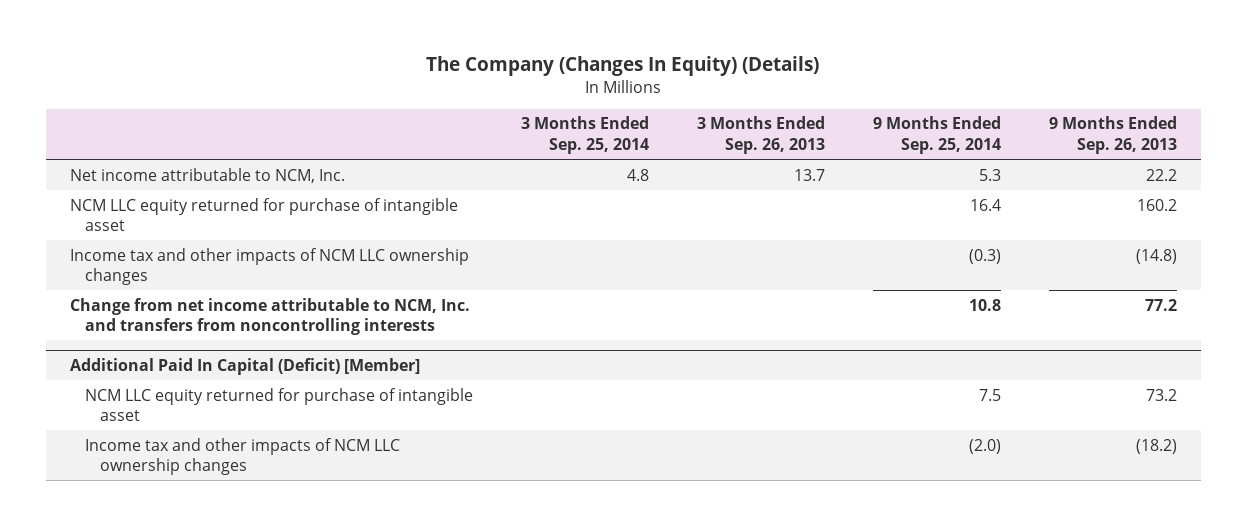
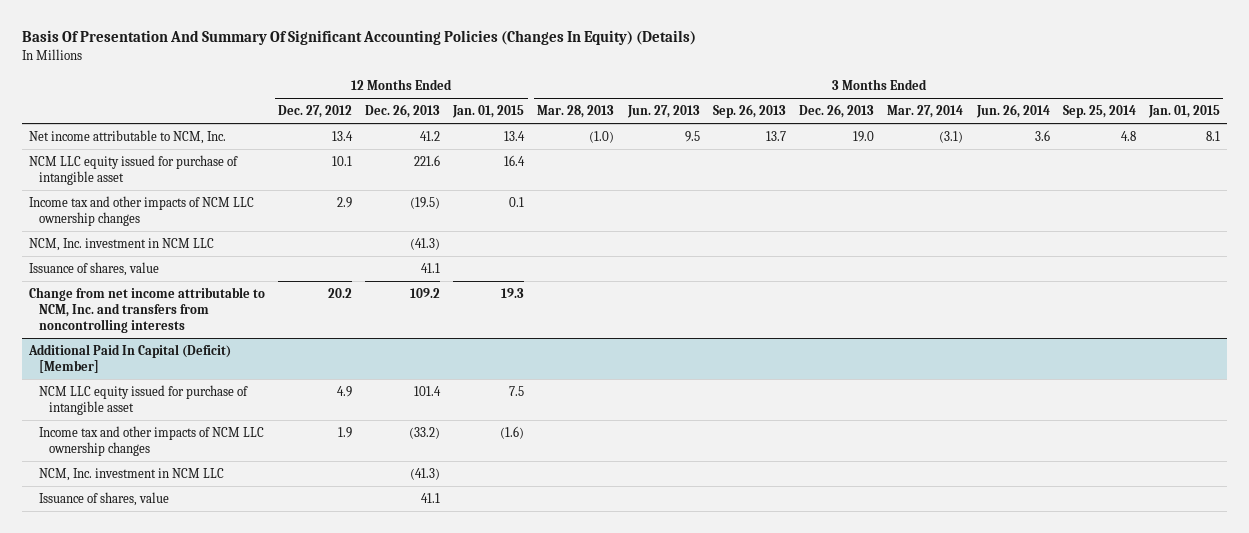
- The Company (Changes In Equity) (Details)
+ Basis Of Presentation And Summary Of Significant Accounting Policies (Changes In Equity) (Details)
- | 3 Months Ended Sep. 25, 2014 | 3 Months Ended Sep. 26, 2013 | 9 Months Ended Sep. 25, 2014 | 9 Months Ended Sep. 26, 2013
+ | 12 Months Ended Dec. 27, 2012 | 12 Months Ended Dec. 26, 2013 | 12 Months Ended Jan. 01, 2015 | 3 Months Ended Mar. 28, 2013 | 3 Months Ended Jun. 27, 2013 | 3 Months Ended Sep. 26, 2013 | 3 Months Ended Dec. 26, 2013 | 3 Months Ended Mar. 27, 2014 | 3 Months Ended Jun. 26, 2014 | 3 Months Ended Sep. 25, 2014 | 3 Months Ended Jan. 01, 2015
- NCM LLC equity returned for purchase of intangible asset | | | 16.4 | 160.2
+ NCM LLC equity issued for purchase of intangible asset | 10.1 | 221.6 | 16.4 | | | | | | | |
+ NCM, Inc. investment in NCM LLC | | (41.3) | | | | | | | | |
+ Issuance of shares, value | | 41.1 | | | | | | | | |
@ Additional Paid In Capital (Deficit) [Member]
- NCM LLC equity returned for purchase of intangible asset | | | 7.5 | 73.2
+ NCM LLC equity issued for purchase of intangible asset | 4.9 | 101.4 | 7.5 | | | | | | | |
+ NCM, Inc. investment in NCM LLC | | (41.3) | | | | | | | | |
+ Issuance of shares, value | | 41.1 | | | | | | | | |

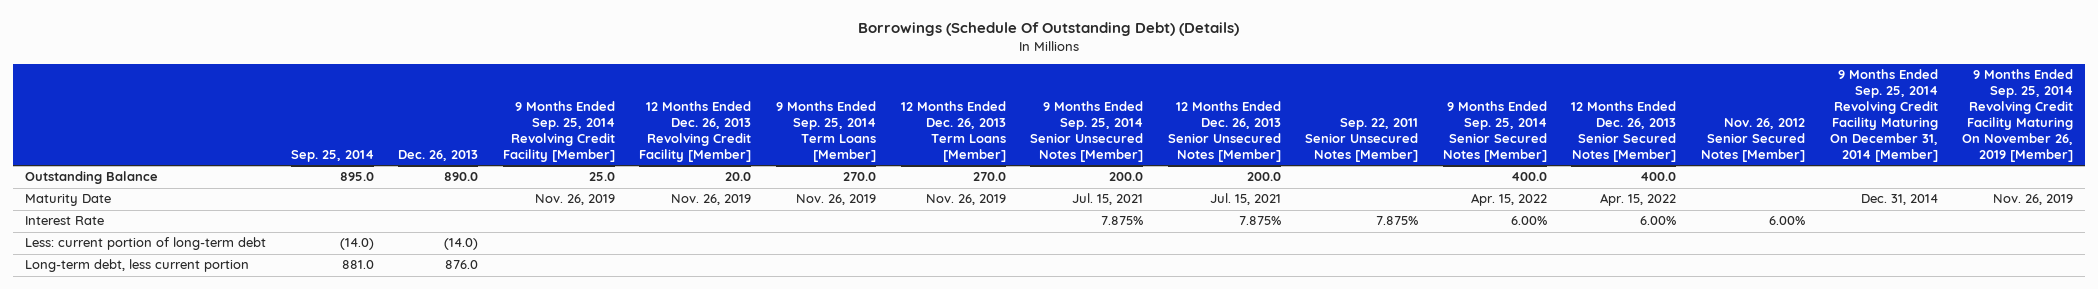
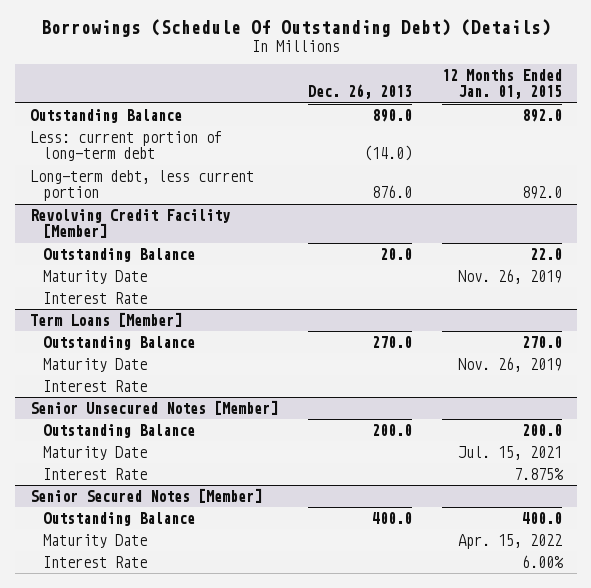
- | Sep. 25, 2014 | Dec. 26, 2013 | 9 Months Ended Sep. 25, 2014 Revolving Credit Facility [Member] | 12 Months Ended Dec. 26, 2013 Revolving Credit Facility [Member] | 9 Months Ended Sep. 25, 2014 Term Loans [Member] | 12 Months Ended Dec. 26, 2013 Term Loans [Member] | 9 Months Ended Sep. 25, 2014 Senior Unsecured Notes [Member] | 12 Months Ended Dec. 26, 2013 Senior Unsecured Notes [Member] | Sep. 22, 2011 Senior Unsecured Notes [Member] | 9 Months Ended Sep. 25, 2014 Senior Secured Notes [Member] | 12 Months Ended Dec. 26, 2013 Senior Secured Notes [Member] | Nov. 26, 2012 Senior Secured Notes [Member] | 9 Months Ended Sep. 25, 2014 Revolving Credit Facility Maturing On December 31, 2014 [Member] | 9 Months Ended Sep. 25, 2014 Revolving Credit Facility Maturing On November 26, 2019 [Member]
+ | Dec. 26, 2013 | 12 Months Ended Jan. 01, 2015
- Maturity Date | | | Nov. 26, 2019 | Nov. 26, 2019 | Nov. 26, 2019 | Nov. 26, 2019 | Jul. 15, 2021 | Jul. 15, 2021 | | Apr. 15, 2022 | Apr. 15, 2022 | | Dec. 31, 2014 | Nov. 26, 2019
- Interest Rate | | | | | | | 7.875% | 7.875% | 7.875% | 6.00% | 6.00% | 6.00% | |
+ Revolving Credit Facility [Member]
+ Outstanding Balance | 20.0 | 22.0
+ Maturity Date | | Nov. 26, 2019
+ Interest Rate
+ Term Loans [Member]
+ Outstanding Balance | 270.0 | 270.0
+ Maturity Date | | Nov. 26, 2019
+ Interest Rate
+ Senior Unsecured Notes [Member]
+ Outstanding Balance | 200.0 | 200.0
+ Maturity Date | | Jul. 15, 2021
+ Interest Rate | | 7.875%
+ Senior Secured Notes [Member]
+ Outstanding Balance | 400.0 | 400.0
+ Maturity Date | | Apr. 15, 2022
+ Interest Rate | | 6.00%

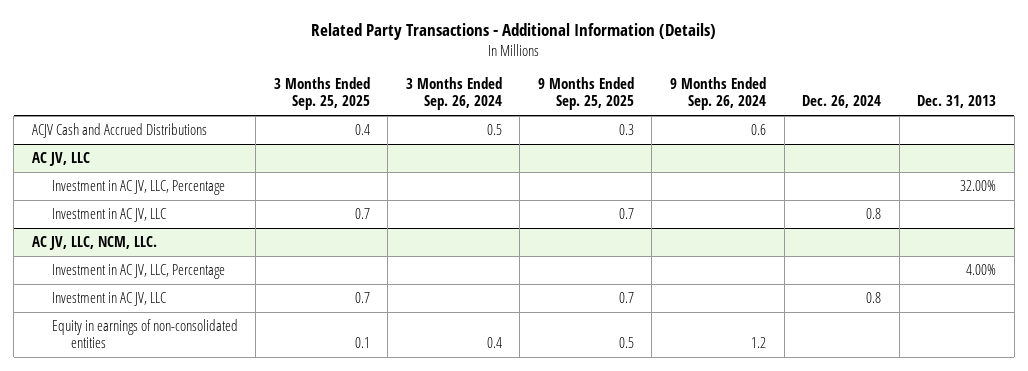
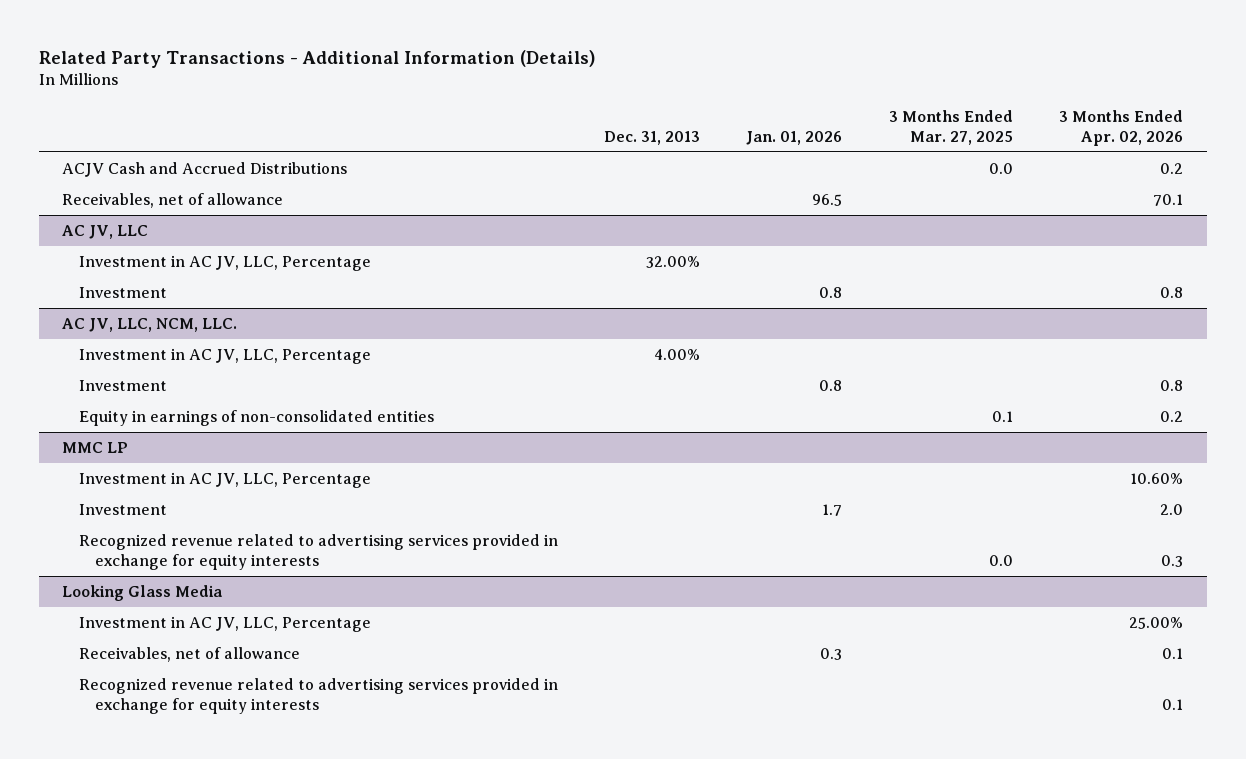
- | 3 Months Ended Sep. 25, 2025 | 3 Months Ended Sep. 26, 2024 | 9 Months Ended Sep. 25, 2025 | 9 Months Ended Sep. 26, 2024 | Dec. 26, 2024 | Dec. 31, 2013
+ | Dec. 31, 2013 | Jan. 01, 2026 | 3 Months Ended Mar. 27, 2025 | 3 Months Ended Apr. 02, 2026
+ Receivables, net of allowance | | 96.5 | | 70.1
@ AC JV, LLC
- Investment in AC JV, LLC | 0.7 | | 0.7 | | 0.8 |
+ Investment | | 0.8 | | 0.8
@ AC JV, LLC, NCM, LLC.
- Investment in AC JV, LLC | 0.7 | | 0.7 | | 0.8 |
+ Investment | | 0.8 | | 0.8
+ MMC LP
+ Investment in AC JV, LLC, Percentage | | | | 10.60%
+ Investment | | 1.7 | | 2.0
+ Recognized revenue related to advertising services provided in exchange for equity interests | | | 0.0 | 0.3
+ Looking Glass Media
+ Investment in AC JV, LLC, Percentage | | | | 25.00%
+ Receivables, net of allowance | | 0.3 | | 0.1
+ Recognized revenue related to advertising services provided in exchange for equity interests | | | | 0.1

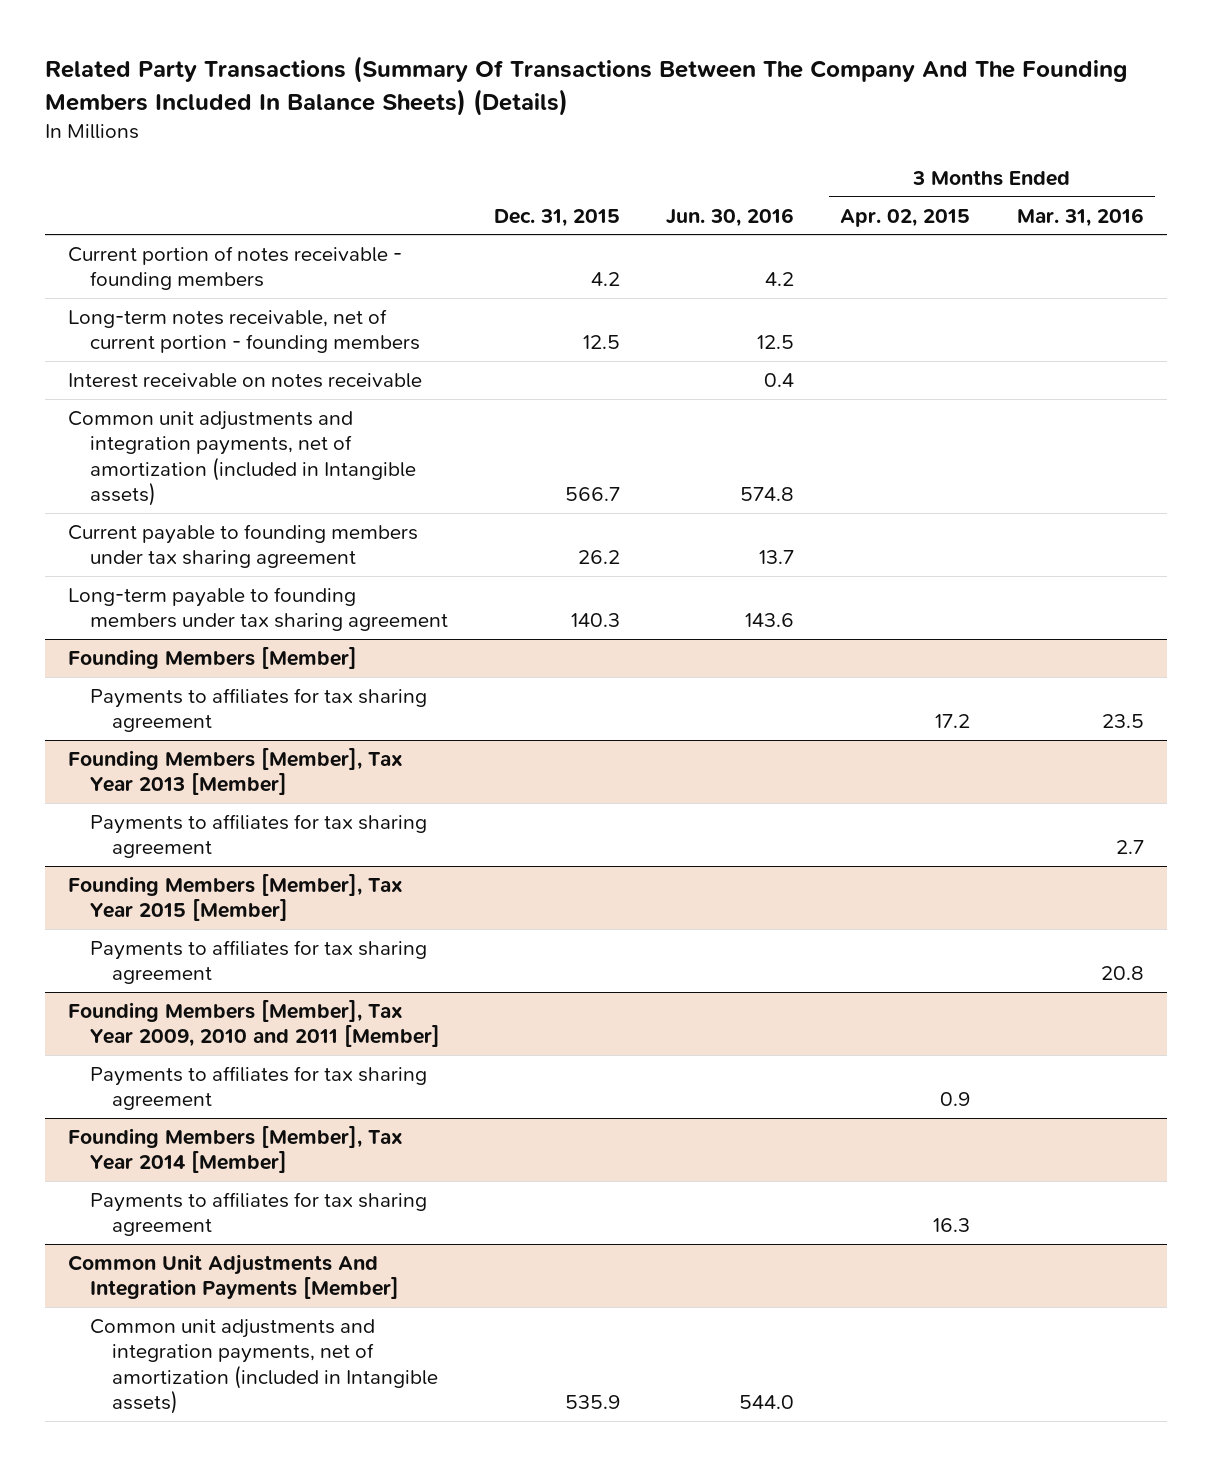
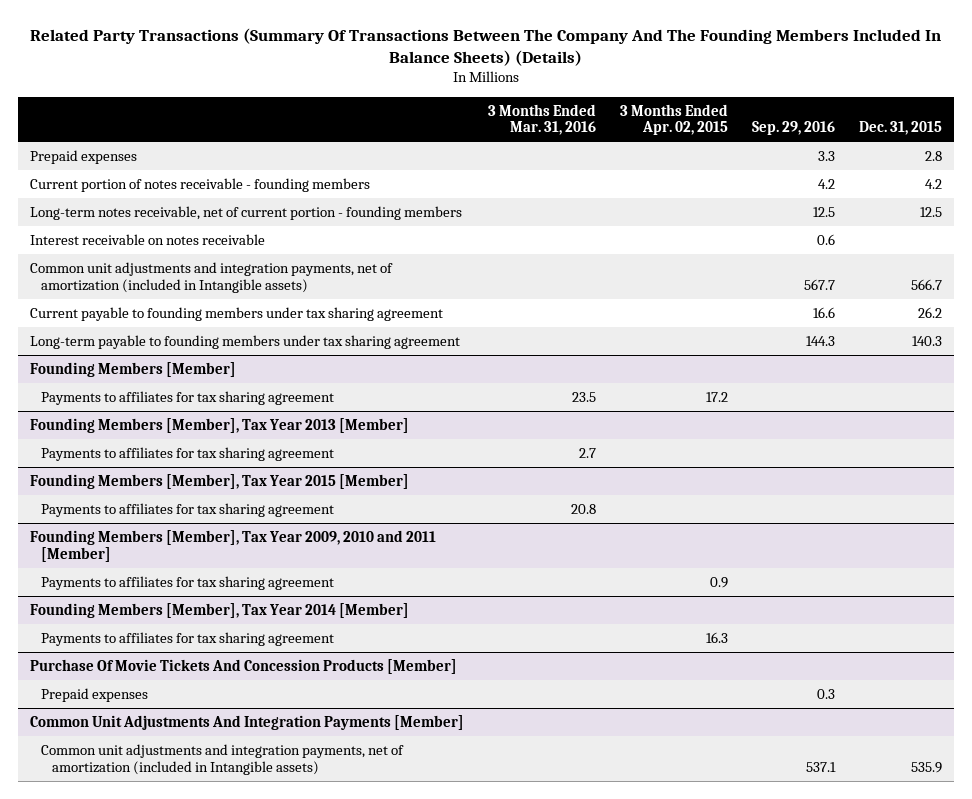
- | Dec. 31, 2015 | Jun. 30, 2016 | 3 Months Ended Apr. 02, 2015 | 3 Months Ended Mar. 31, 2016
+ | 3 Months Ended Mar. 31, 2016 | 3 Months Ended Apr. 02, 2015 | Sep. 29, 2016 | Dec. 31, 2015
+ Prepaid expenses | | | 3.3 | 2.8
+ Purchase Of Movie Tickets And Concession Products [Member]
+ Prepaid expenses | | | 0.3 |

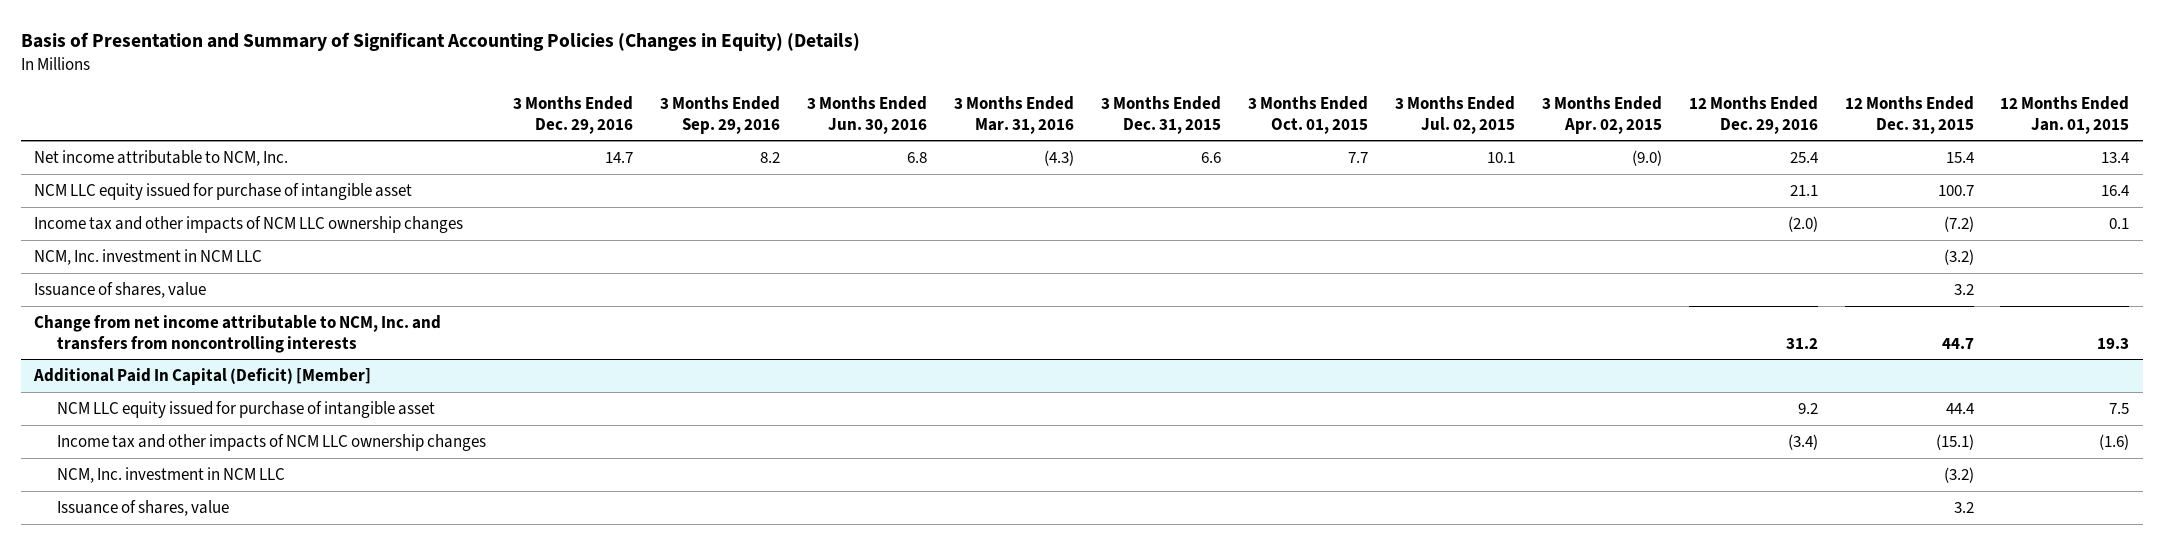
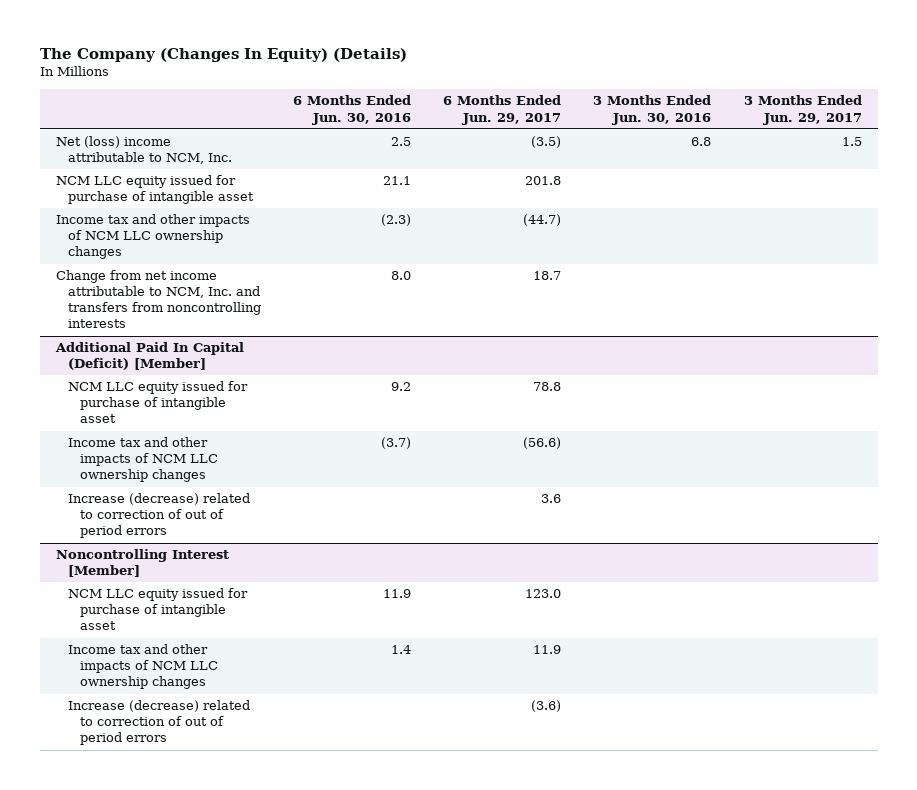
- Basis of Presentation and Summary of Significant Accounting Policies (Changes in Equity) (Details)
+ The Company (Changes In Equity) (Details)
- | 3 Months Ended Dec. 29, 2016 | 3 Months Ended Sep. 29, 2016 | 3 Months Ended Jun. 30, 2016 | 3 Months Ended Mar. 31, 2016 | 3 Months Ended Dec. 31, 2015 | 3 Months Ended Oct. 01, 2015 | 3 Months Ended Jul. 02, 2015 | 3 Months Ended Apr. 02, 2015 | 12 Months Ended Dec. 29, 2016 | 12 Months Ended Dec. 31, 2015 | 12 Months Ended Jan. 01, 2015
+ | 6 Months Ended Jun. 30, 2016 | 6 Months Ended Jun. 29, 2017 | 3 Months Ended Jun. 30, 2016 | 3 Months Ended Jun. 29, 2017
- Net income attributable to NCM, Inc. | 14.7 | 8.2 | 6.8 | (4.3) | 6.6 | 7.7 | 10.1 | (9.0) | 25.4 | 15.4 | 13.4
+ Net (loss) income attributable to NCM, Inc. | 2.5 | (3.5) | 6.8 | 1.5
- NCM, Inc. investment in NCM LLC | | | | | | | | | | (3.2) |
- Issuance of shares, value | | | | | | | | | | 3.2 |
@ Additional Paid In Capital (Deficit) [Member]
- NCM, Inc. investment in NCM LLC | | | | | | | | | | (3.2) |
- Issuance of shares, value | | | | | | | | | | 3.2 |
+ Increase (decrease) related to correction of out of period errors | | 3.6 | |
+ Noncontrolling Interest [Member]
+ NCM LLC equity issued for purchase of intangible asset | 11.9 | 123.0 | |
+ Income tax and other impacts of NCM LLC ownership changes | 1.4 | 11.9 | |
+ Increase (decrease) related to correction of out of period errors | | (3.6) | |

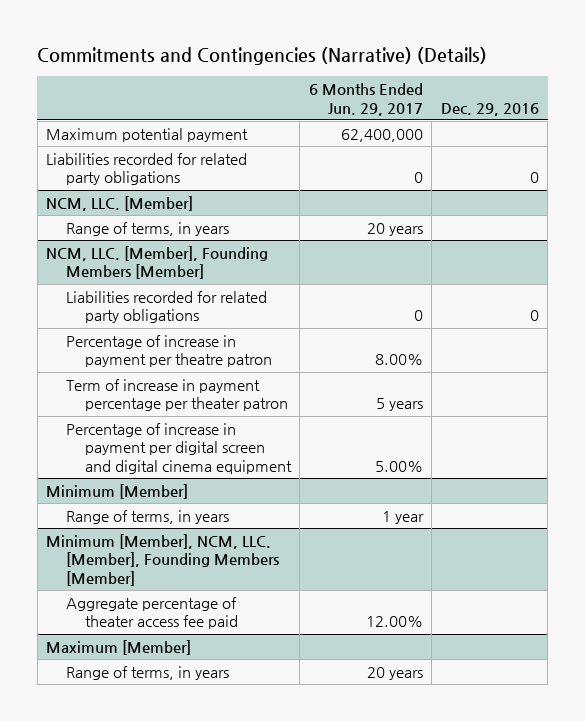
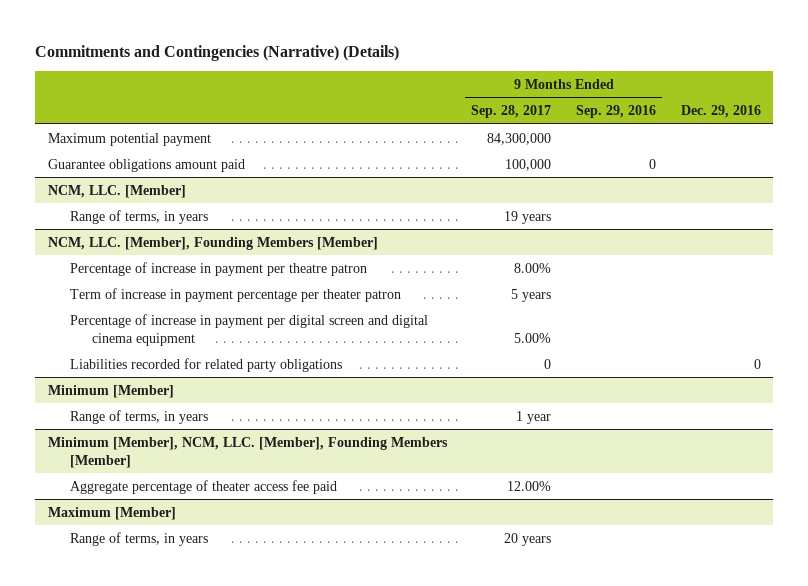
- | 6 Months Ended Jun. 29, 2017 | Dec. 29, 2016
+ | 9 Months Ended Sep. 28, 2017 | 9 Months Ended Sep. 29, 2016 | Dec. 29, 2016
- Liabilities recorded for related party obligations | 0 | 0
+ Guarantee obligations amount paid | 100,000 | 0 |
@ NCM, LLC. [Member], Founding Members [Member]
moved down: Liabilities recorded for related party obligations | 0 | | 0

